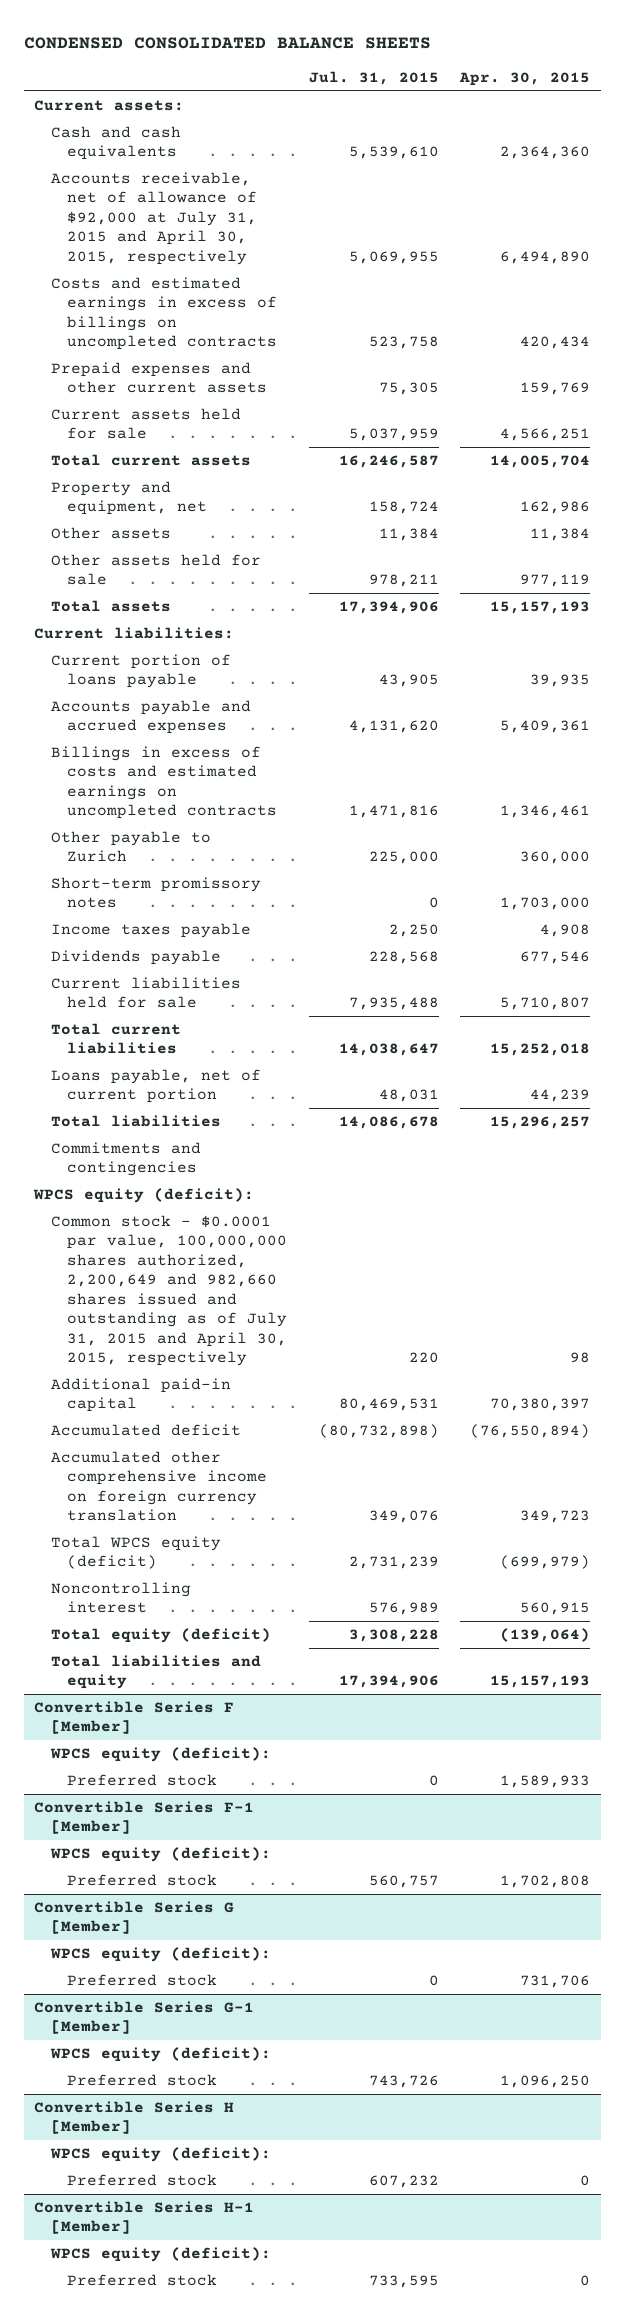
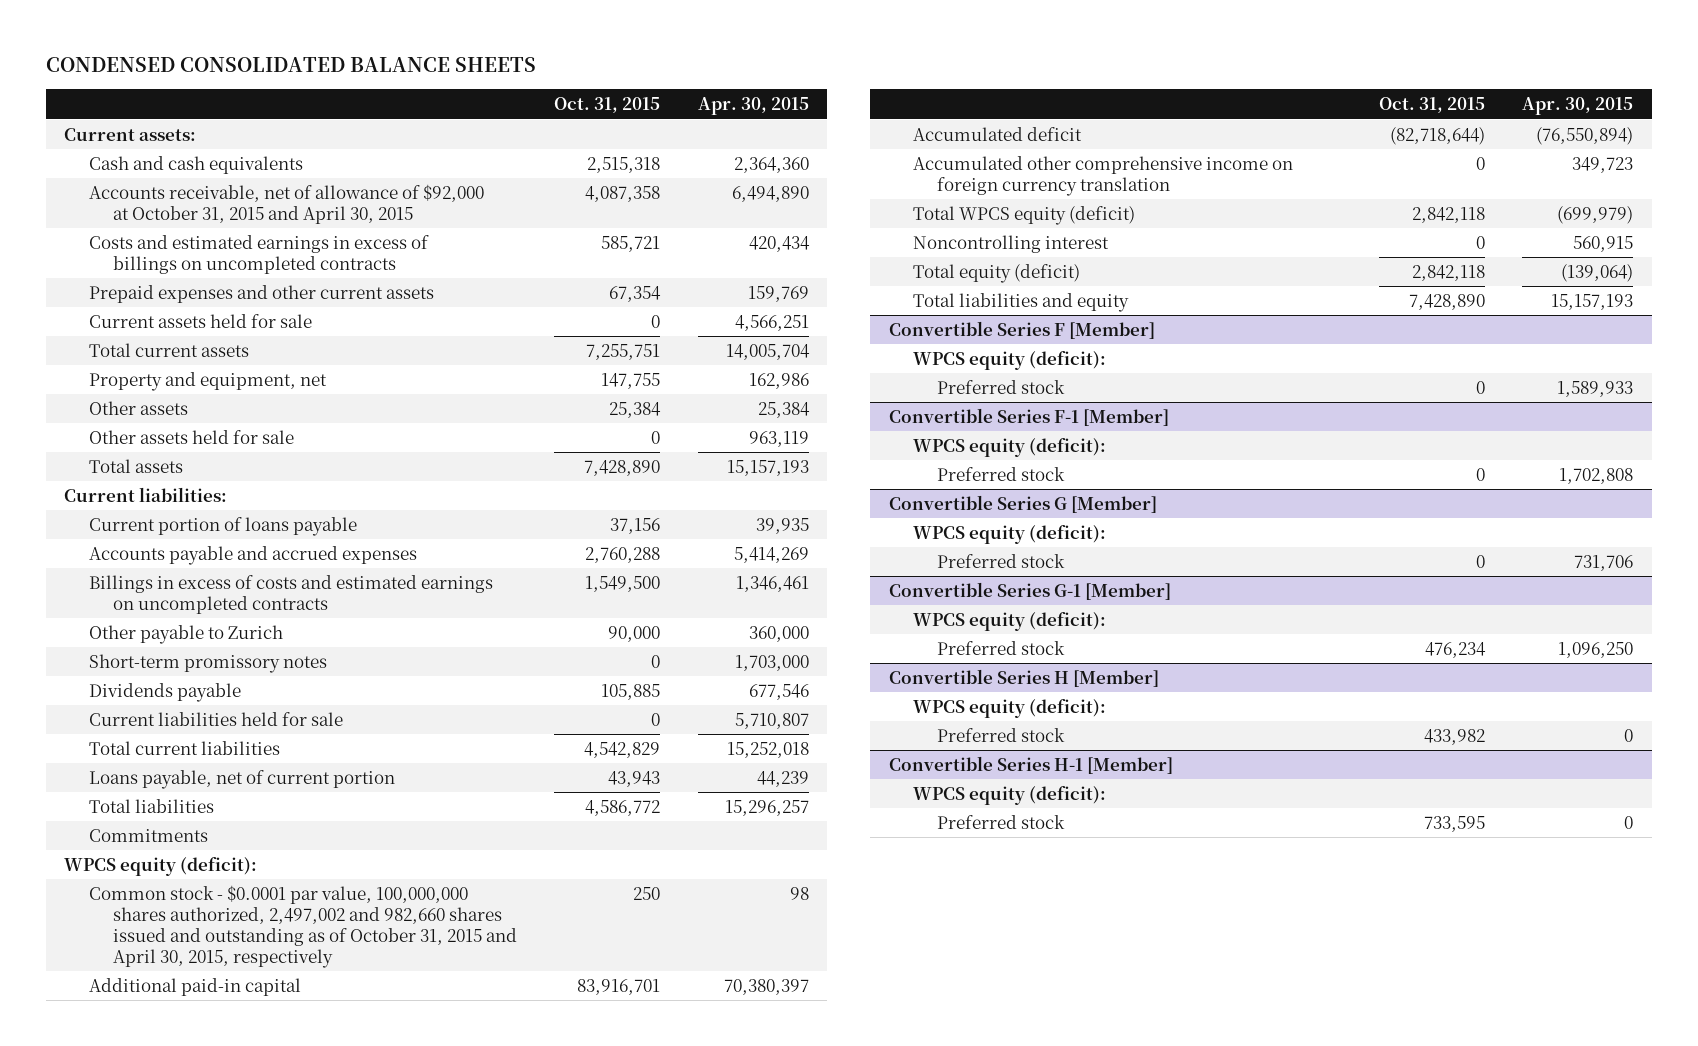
- | Jul. 31, 2015 | Apr. 30, 2015
+ | Oct. 31, 2015 | Apr. 30, 2015
- Accounts receivable, net of allowance of $92,000 at July 31, 2015 and April 30, 2015, respectively | 5,069,955 | 6,494,890
+ Accounts receivable, net of allowance of $92,000 at October 31, 2015 and April 30, 2015 | 4,087,358 | 6,494,890
- Other assets | 11,384 | 11,384
- Other assets held for sale | 978,211 | 977,119
+ Other assets | 25,384 | 25,384
+ Other assets held for sale | 0 | 963,119
- Accounts payable and accrued expenses | 4,131,620 | 5,409,361
+ Accounts payable and accrued expenses | 2,760,288 | 5,414,269
- Income taxes payable | 2,250 | 4,908
- Commitments and contingencies
+ Commitments
- Common stock - $0.0001 par value, 100,000,000 shares authorized, 2,200,649 and 982,660 shares issued and outstanding as of July 31, 2015 and April 30, 2015, respectively | 220 | 98
+ Common stock - $0.0001 par value, 100,000,000 shares authorized, 2,497,002 and 982,660 shares issued and outstanding as of October 31, 2015 and April 30, 2015, respectively | 250 | 98

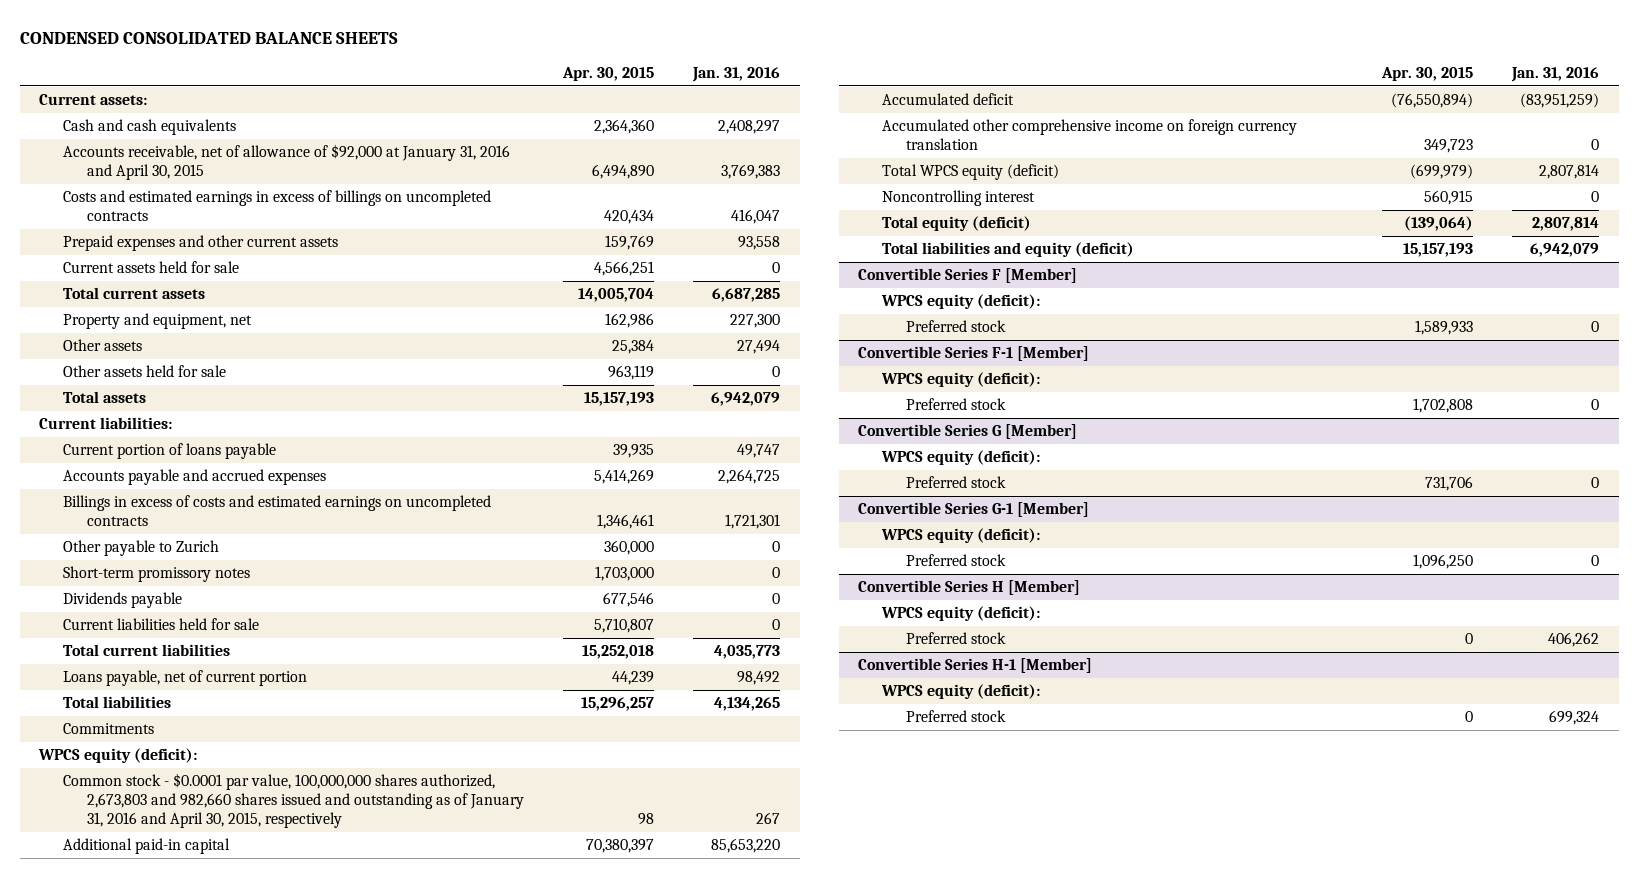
- | Oct. 31, 2015 | Apr. 30, 2015
+ | Apr. 30, 2015 | Jan. 31, 2016
- Accounts receivable, net of allowance of $92,000 at October 31, 2015 and April 30, 2015 | 4,087,358 | 6,494,890
+ Accounts receivable, net of allowance of $92,000 at January 31, 2016 and April 30, 2015 | 6,494,890 | 3,769,383
- Common stock - $0.0001 par value, 100,000,000 shares authorized, 2,497,002 and 982,660 shares issued and outstanding as of October 31, 2015 and April 30, 2015, respectively | 250 | 98
+ Common stock - $0.0001 par value, 100,000,000 shares authorized, 2,673,803 and 982,660 shares issued and outstanding as of January 31, 2016 and April 30, 2015, respectively | 98 | 267
- Total liabilities and equity | 7,428,890 | 15,157,193
+ Total liabilities and equity (deficit) | 15,157,193 | 6,942,079

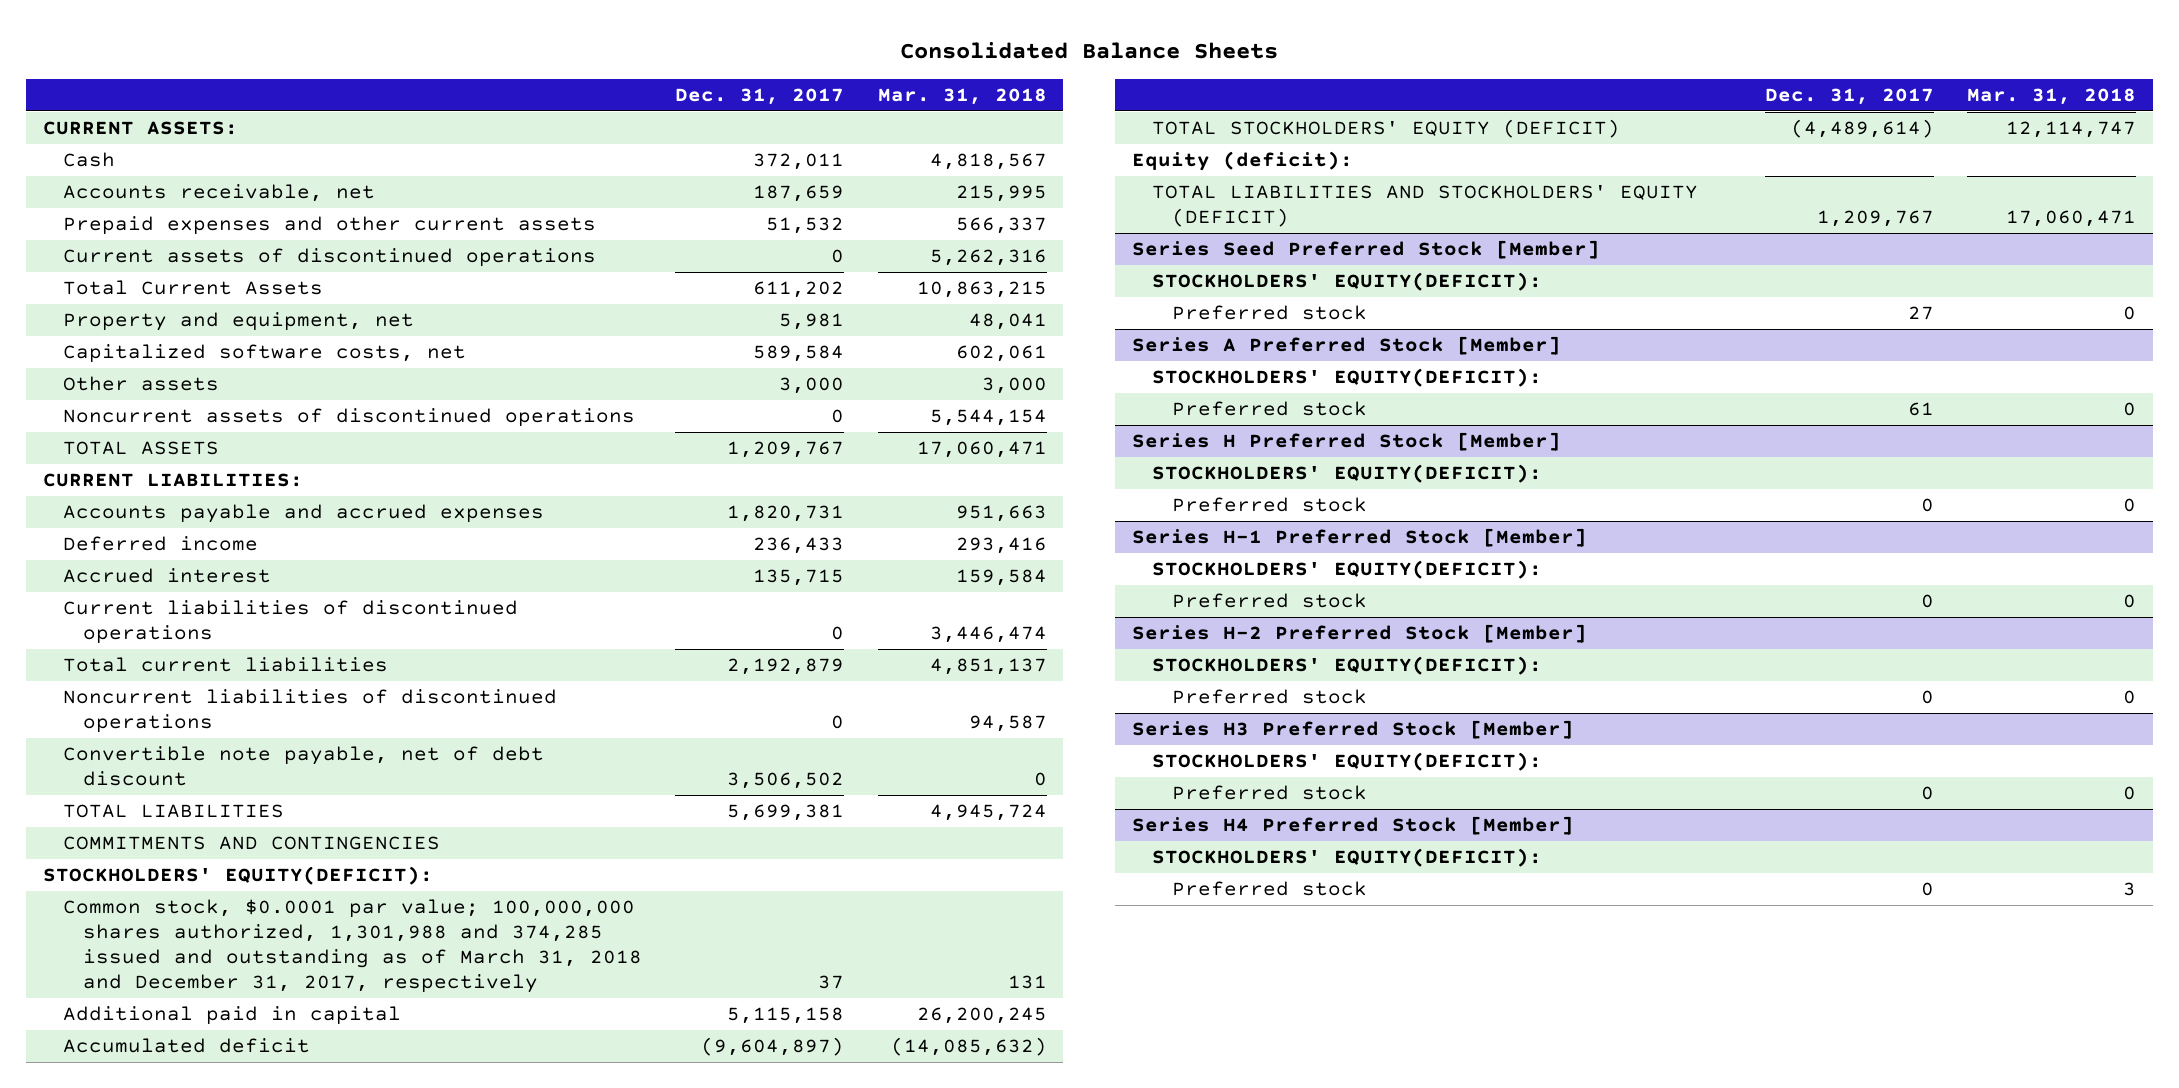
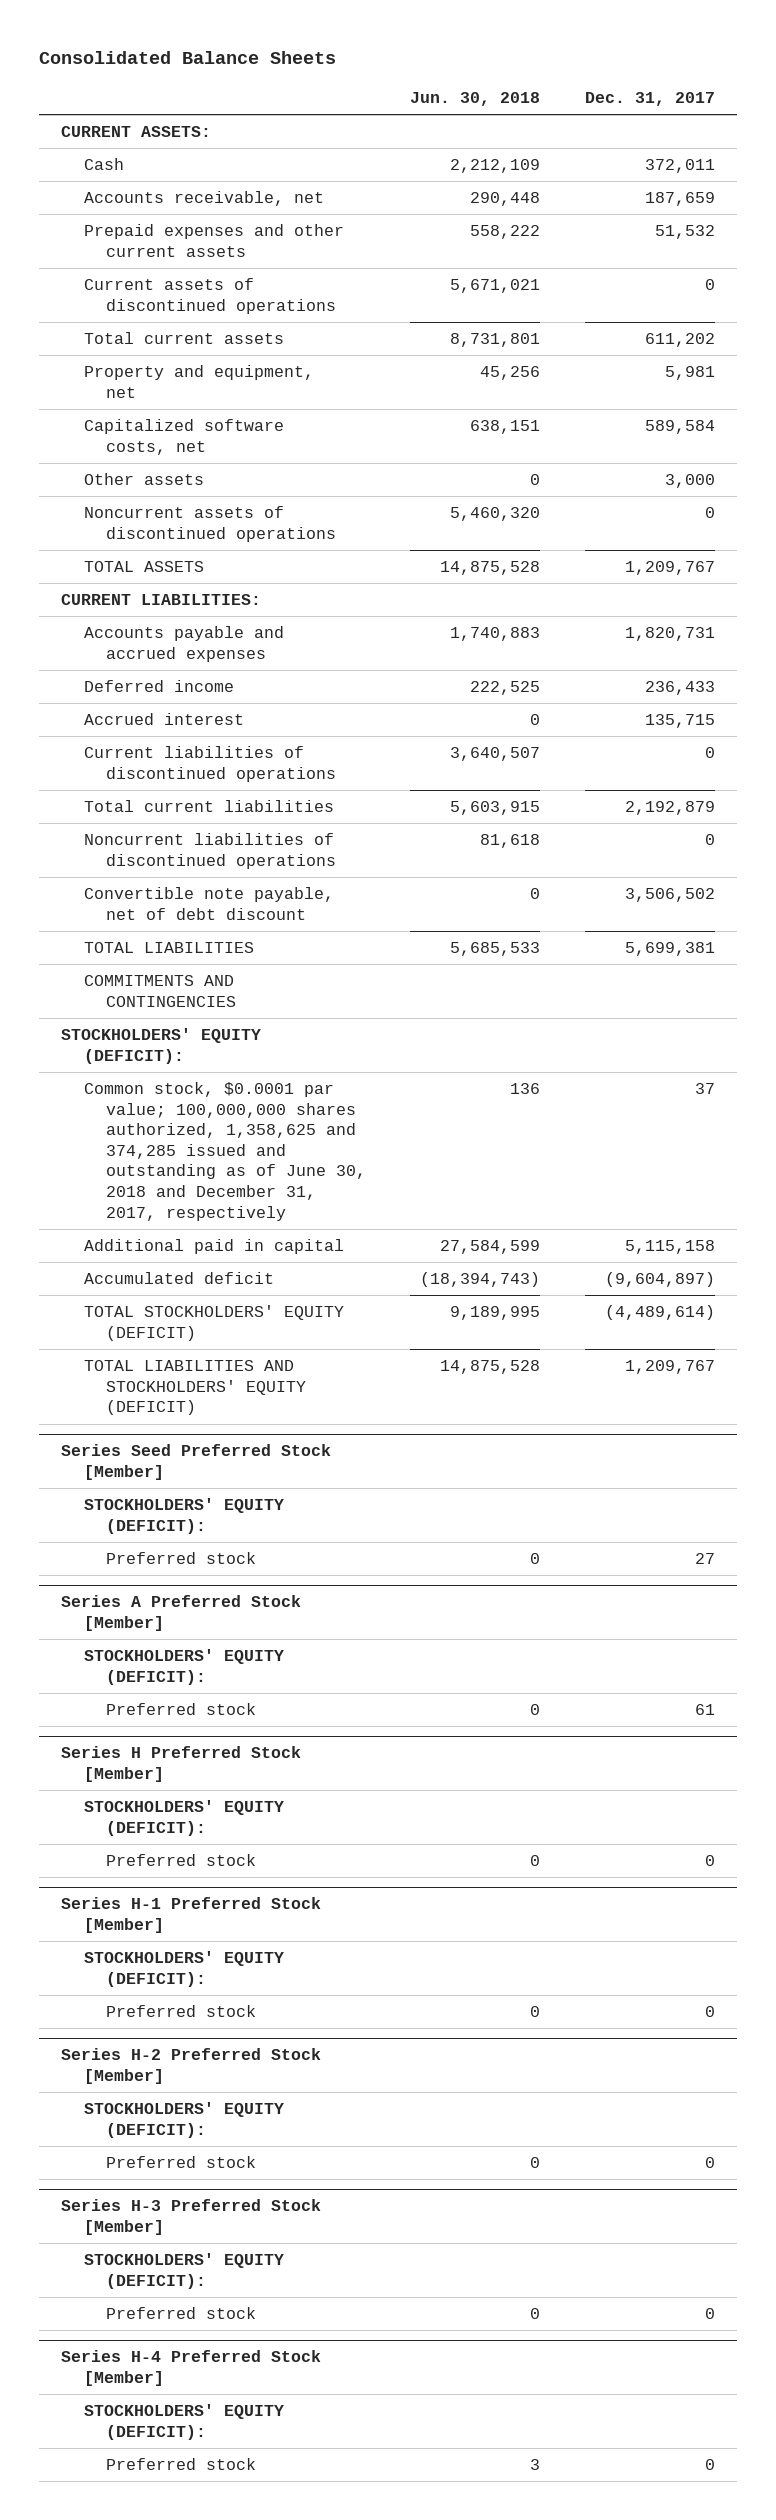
- | Dec. 31, 2017 | Mar. 31, 2018
+ | Jun. 30, 2018 | Dec. 31, 2017
- Total Current Assets | 611,202 | 10,863,215
+ Total current assets | 8,731,801 | 611,202
- STOCKHOLDERS' EQUITY(DEFICIT):
- Common stock, $0.0001 par value; 100,000,000 shares authorized, 1,301,988 and 374,285 issued and outstanding as of March 31, 2018 and December 31, 2017, respectively | 37 | 131
+ STOCKHOLDERS' EQUITY (DEFICIT):
+ Common stock, $0.0001 par value; 100,000,000 shares authorized, 1,358,625 and 374,285 issued and outstanding as of June 30, 2018 and December 31, 2017, respectively | 136 | 37
- Equity (deficit):
@ Series Seed Preferred Stock [Member]
- STOCKHOLDERS' EQUITY(DEFICIT):
+ STOCKHOLDERS' EQUITY (DEFICIT):
@ Series A Preferred Stock [Member]
- STOCKHOLDERS' EQUITY(DEFICIT):
+ STOCKHOLDERS' EQUITY (DEFICIT):
@ Series H Preferred Stock [Member]
- STOCKHOLDERS' EQUITY(DEFICIT):
+ STOCKHOLDERS' EQUITY (DEFICIT):
@ Series H-1 Preferred Stock [Member]
- STOCKHOLDERS' EQUITY(DEFICIT):
+ STOCKHOLDERS' EQUITY (DEFICIT):
@ Series H-2 Preferred Stock [Member]
- STOCKHOLDERS' EQUITY(DEFICIT):
+ STOCKHOLDERS' EQUITY (DEFICIT):
- Series H3 Preferred Stock [Member]
- STOCKHOLDERS' EQUITY(DEFICIT):
+ Series H-3 Preferred Stock [Member]
+ STOCKHOLDERS' EQUITY (DEFICIT):
- Series H4 Preferred Stock [Member]
- STOCKHOLDERS' EQUITY(DEFICIT):
+ Series H-4 Preferred Stock [Member]
+ STOCKHOLDERS' EQUITY (DEFICIT):

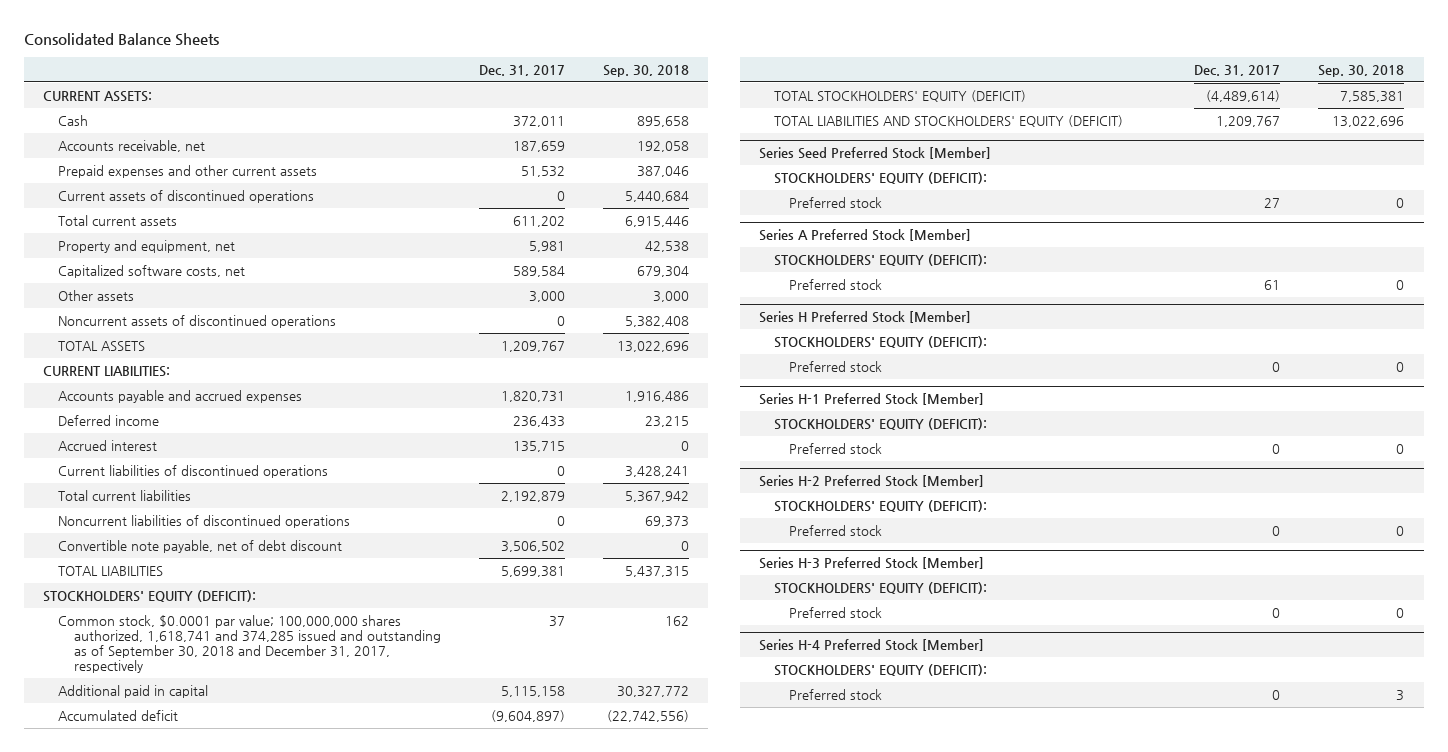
- | Jun. 30, 2018 | Dec. 31, 2017
+ | Dec. 31, 2017 | Sep. 30, 2018
- COMMITMENTS AND CONTINGENCIES
- Common stock, $0.0001 par value; 100,000,000 shares authorized, 1,358,625 and 374,285 issued and outstanding as of June 30, 2018 and December 31, 2017, respectively | 136 | 37
+ Common stock, $0.0001 par value; 100,000,000 shares authorized, 1,618,741 and 374,285 issued and outstanding as of September 30, 2018 and December 31, 2017, respectively | 37 | 162

